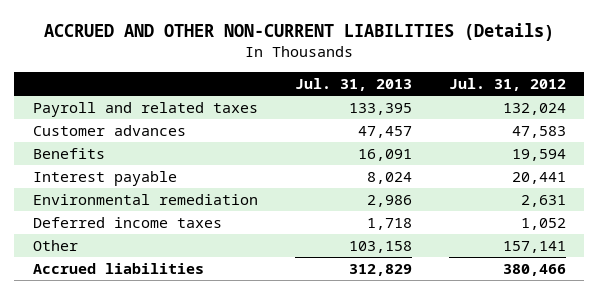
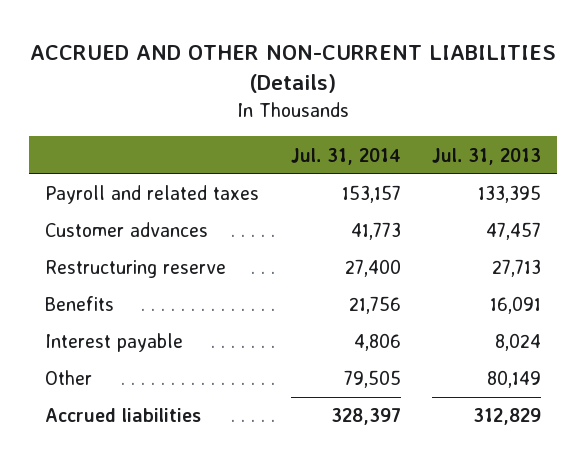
- | Jul. 31, 2013 | Jul. 31, 2012
+ | Jul. 31, 2014 | Jul. 31, 2013
+ Restructuring reserve | 27,400 | 27,713
- Environmental remediation | 2,986 | 2,631
- Deferred income taxes | 1,718 | 1,052
- Other | 103,158 | 157,141
+ Other | 79,505 | 80,149

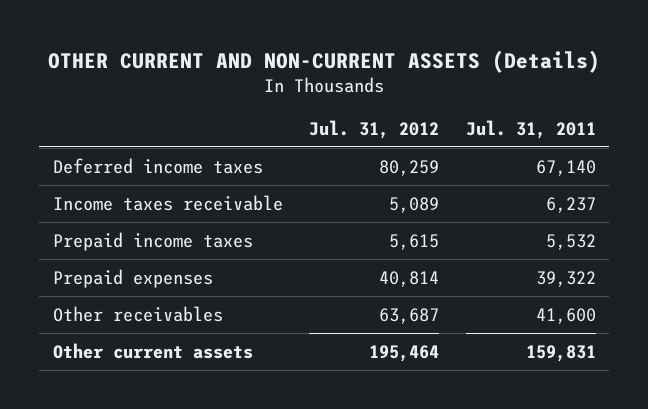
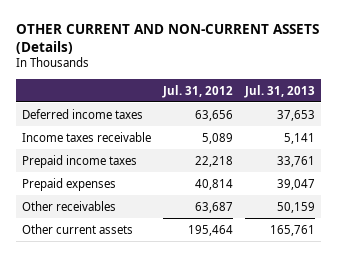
- | Jul. 31, 2012 | Jul. 31, 2011
+ | Jul. 31, 2012 | Jul. 31, 2013
- Deferred income taxes | 80,259 | 67,140
+ Deferred income taxes | 63,656 | 37,653
- Prepaid income taxes | 5,615 | 5,532
+ Prepaid income taxes | 22,218 | 33,761

